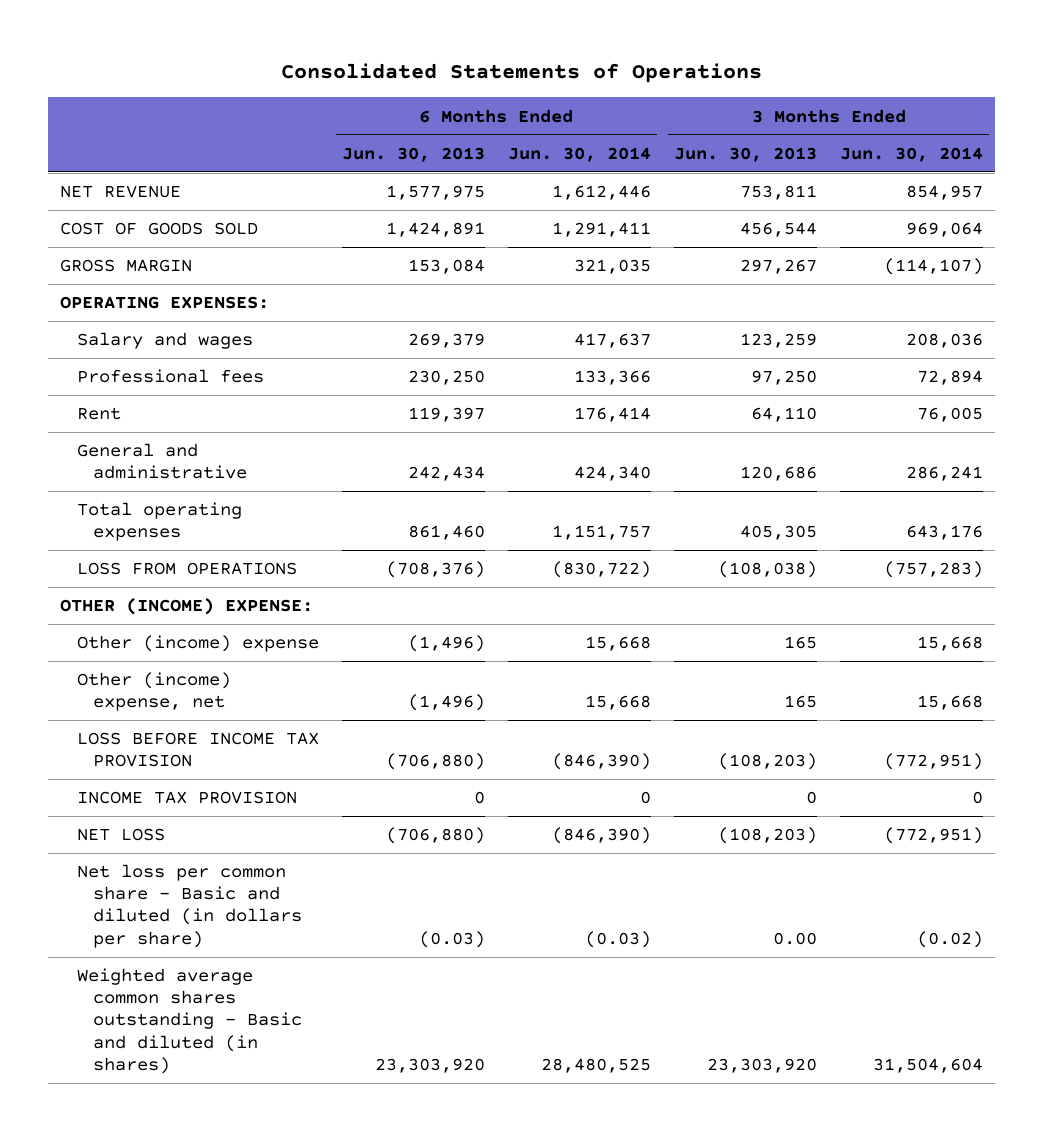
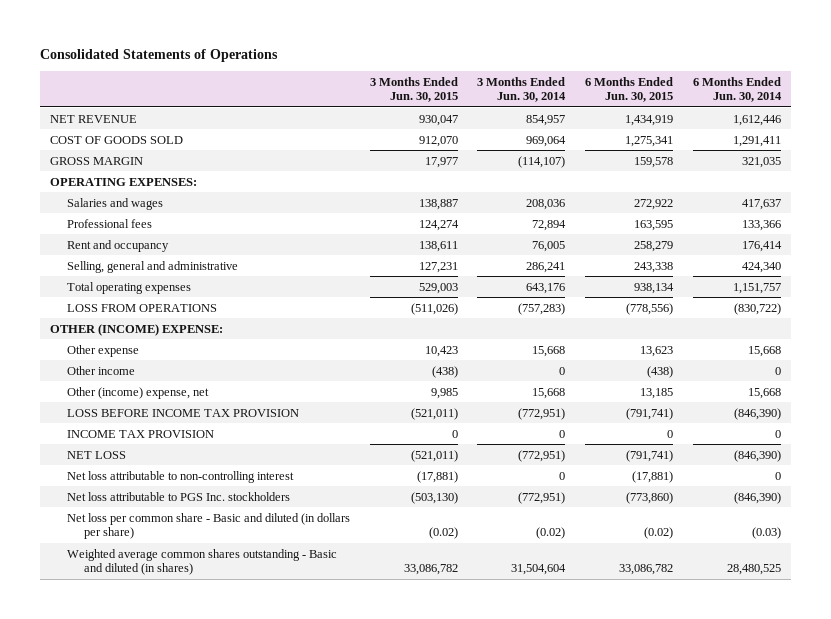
- | 6 Months Ended Jun. 30, 2013 | 6 Months Ended Jun. 30, 2014 | 3 Months Ended Jun. 30, 2013 | 3 Months Ended Jun. 30, 2014
+ | 3 Months Ended Jun. 30, 2015 | 3 Months Ended Jun. 30, 2014 | 6 Months Ended Jun. 30, 2015 | 6 Months Ended Jun. 30, 2014
- Salary and wages | 269,379 | 417,637 | 123,259 | 208,036
+ Salaries and wages | 138,887 | 208,036 | 272,922 | 417,637
- Rent | 119,397 | 176,414 | 64,110 | 76,005
- General and administrative | 242,434 | 424,340 | 120,686 | 286,241
+ Rent and occupancy | 138,611 | 76,005 | 258,279 | 176,414
+ Selling, general and administrative | 127,231 | 286,241 | 243,338 | 424,340
- Other (income) expense | (1,496) | 15,668 | 165 | 15,668
+ Other expense | 10,423 | 15,668 | 13,623 | 15,668
+ Other income | (438) | 0 | (438) | 0
+ Net loss attributable to non-controlling interest | (17,881) | 0 | (17,881) | 0
+ Net loss attributable to PGS Inc. stockholders | (503,130) | (772,951) | (773,860) | (846,390)

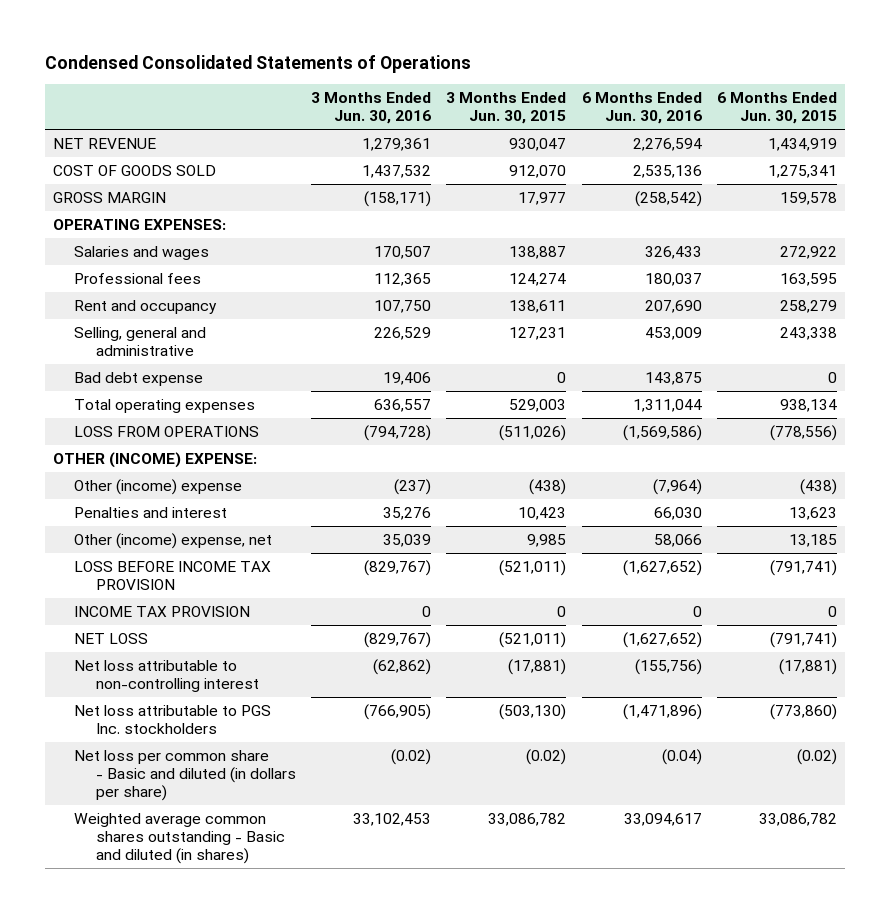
- Consolidated Statements of Operations
+ Condensed Consolidated Statements of Operations
- | 3 Months Ended Jun. 30, 2015 | 3 Months Ended Jun. 30, 2014 | 6 Months Ended Jun. 30, 2015 | 6 Months Ended Jun. 30, 2014
+ | 3 Months Ended Jun. 30, 2016 | 3 Months Ended Jun. 30, 2015 | 6 Months Ended Jun. 30, 2016 | 6 Months Ended Jun. 30, 2015
+ Bad debt expense | 19,406 | 0 | 143,875 | 0
- Other expense | 10,423 | 15,668 | 13,623 | 15,668
- Other income | (438) | 0 | (438) | 0
+ Other (income) expense | (237) | (438) | (7,964) | (438)
+ Penalties and interest | 35,276 | 10,423 | 66,030 | 13,623

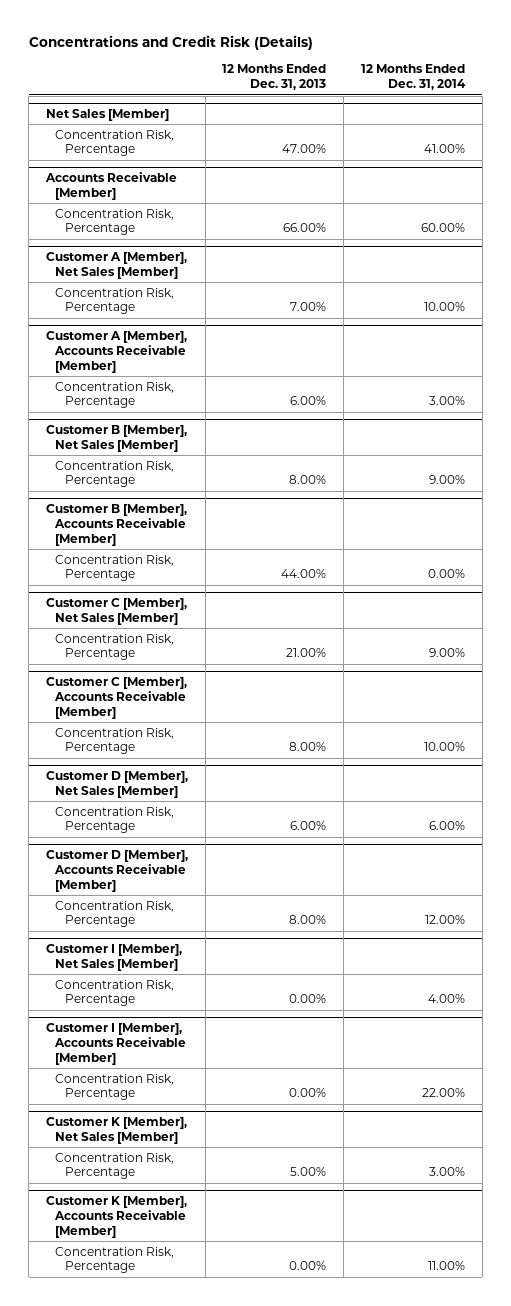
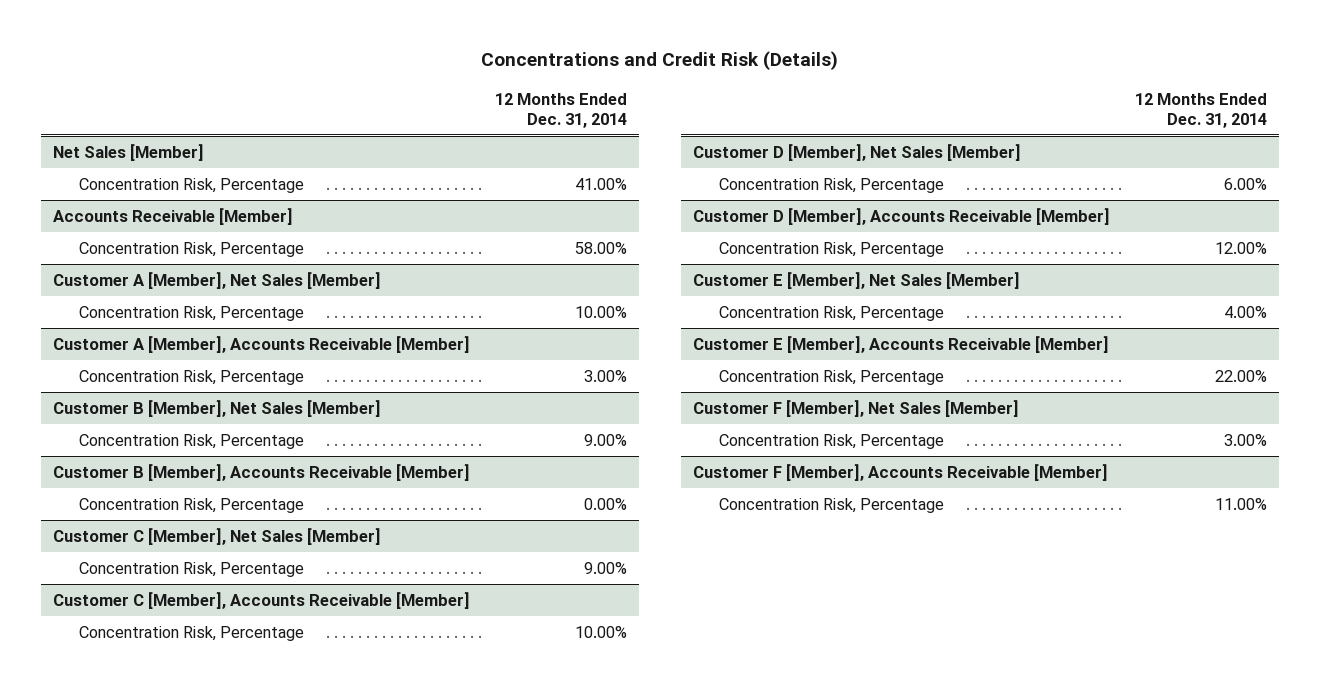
- | 12 Months Ended Dec. 31, 2013 | 12 Months Ended Dec. 31, 2014
+ | 12 Months Ended Dec. 31, 2014
@ Accounts Receivable [Member]
- Concentration Risk, Percentage | 66.00% | 60.00%
+ Concentration Risk, Percentage | 58.00%
- Customer I [Member], Net Sales [Member]
+ Customer E [Member], Net Sales [Member]
- Customer I [Member], Accounts Receivable [Member]
+ Customer E [Member], Accounts Receivable [Member]
- Customer K [Member], Net Sales [Member]
+ Customer F [Member], Net Sales [Member]
- Customer K [Member], Accounts Receivable [Member]
+ Customer F [Member], Accounts Receivable [Member]

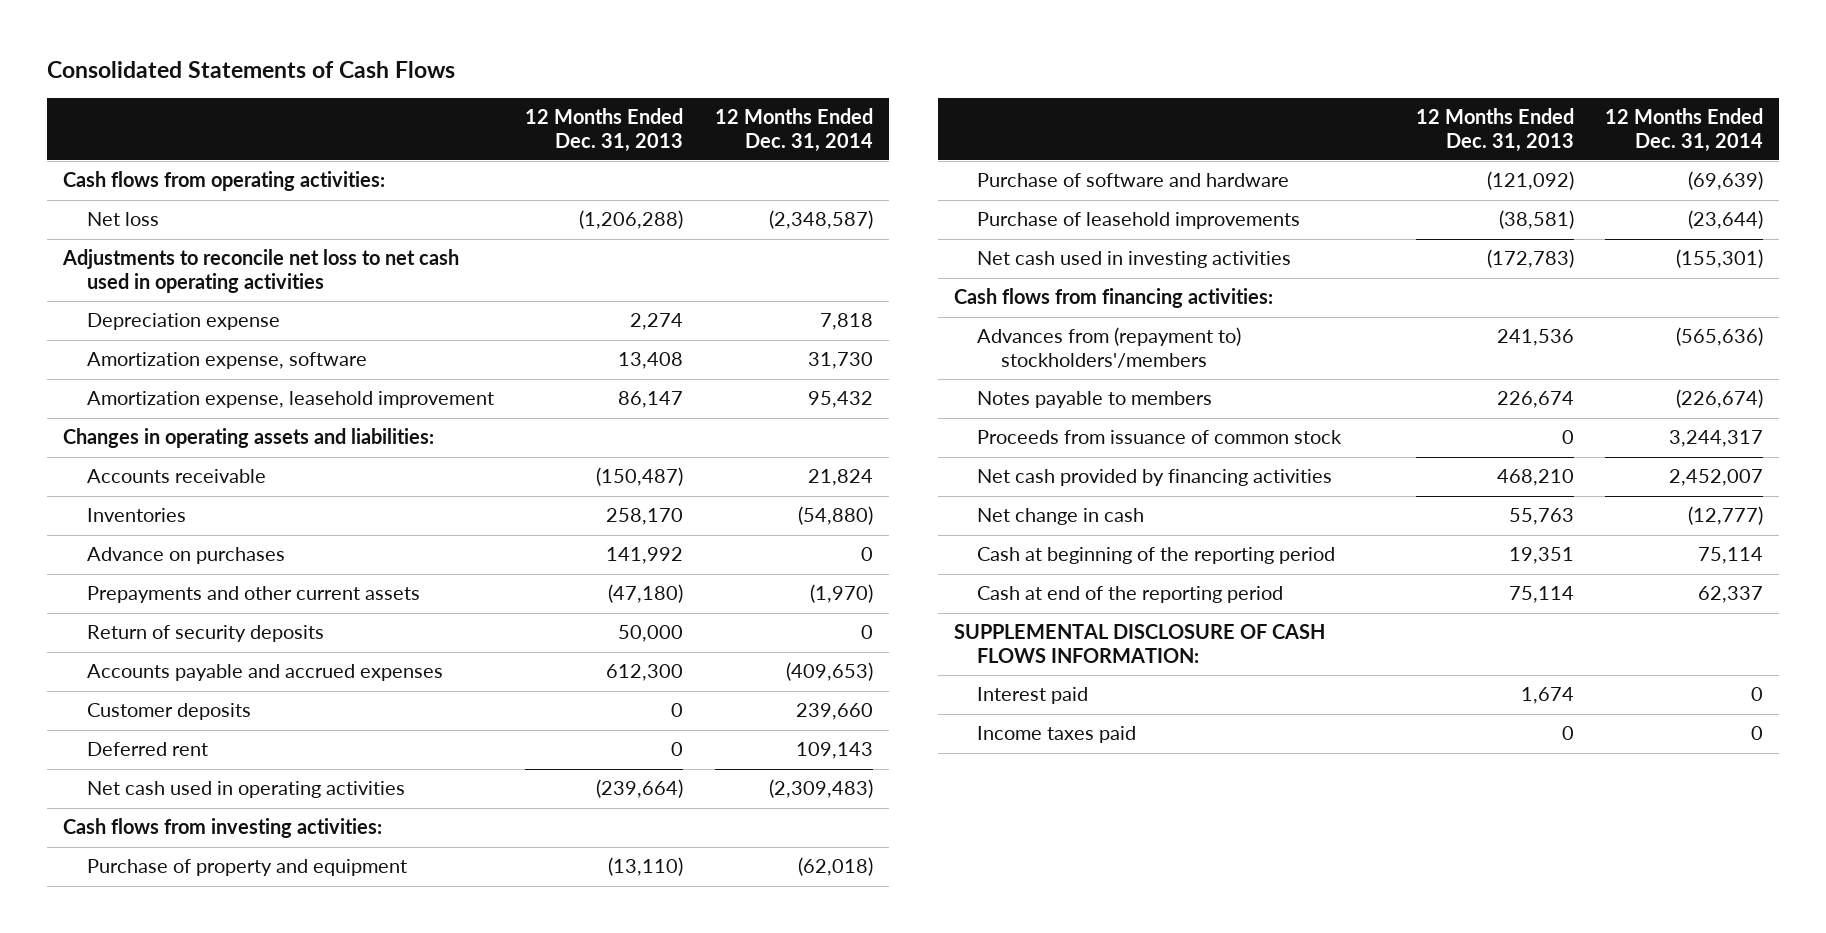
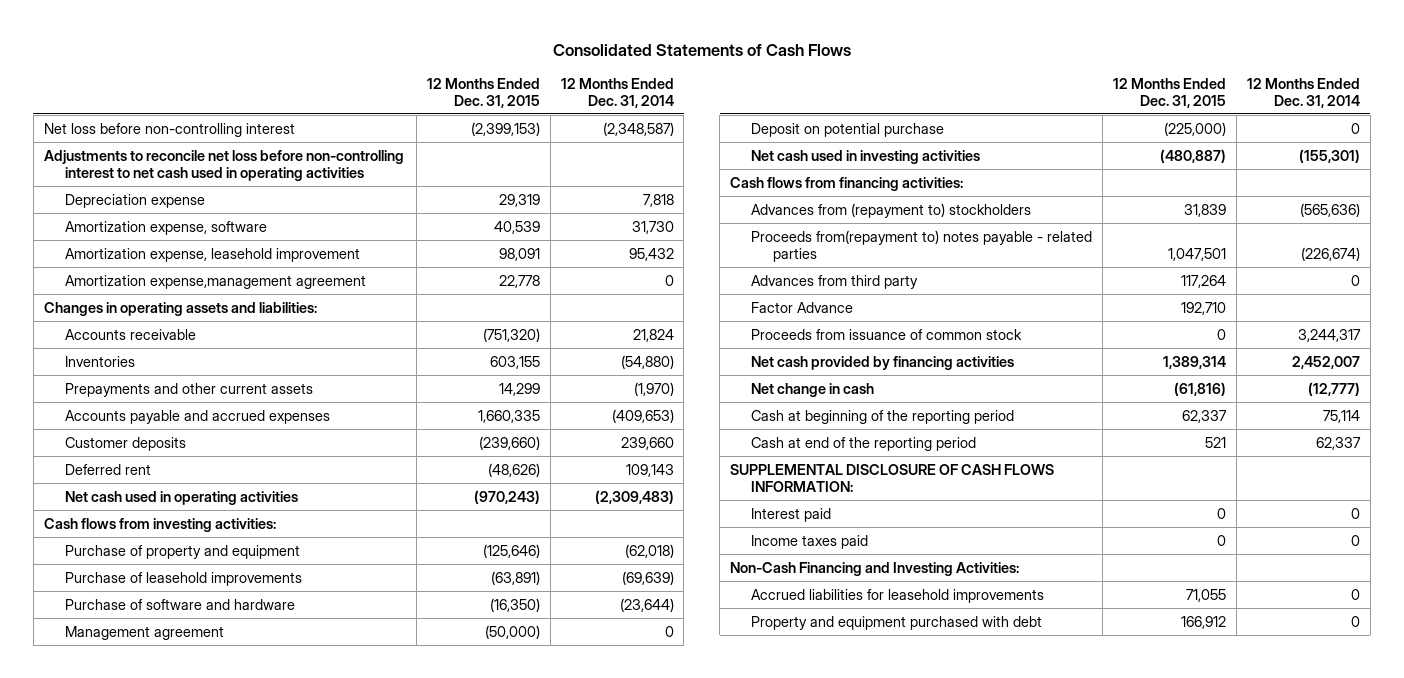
- | 12 Months Ended Dec. 31, 2013 | 12 Months Ended Dec. 31, 2014
+ | 12 Months Ended Dec. 31, 2015 | 12 Months Ended Dec. 31, 2014
- Cash flows from operating activities:
- Net loss | (1,206,288) | (2,348,587)
- Adjustments to reconcile net loss to net cash used in operating activities
+ Net loss before non-controlling interest | (2,399,153) | (2,348,587)
+ Adjustments to reconcile net loss before non-controlling interest to net cash used in operating activities
+ Amortization expense,management agreement | 22,778 | 0
- Advance on purchases | 141,992 | 0
- Return of security deposits | 50,000 | 0
- Purchase of software and hardware | (121,092) | (69,639)
- Purchase of leasehold improvements | (38,581) | (23,644)
+ Purchase of leasehold improvements | (63,891) | (69,639)
+ Purchase of software and hardware | (16,350) | (23,644)
+ Management agreement | (50,000) | 0
+ Deposit on potential purchase | (225,000) | 0
- Advances from (repayment to) stockholders'/members | 241,536 | (565,636)
- Notes payable to members | 226,674 | (226,674)
+ Advances from (repayment to) stockholders | 31,839 | (565,636)
+ Proceeds from(repayment to) notes payable - related parties | 1,047,501 | (226,674)
+ Advances from third party | 117,264 | 0
+ Factor Advance | 192,710 |
+ Non-Cash Financing and Investing Activities:
+ Accrued liabilities for leasehold improvements | 71,055 | 0
+ Property and equipment purchased with debt | 166,912 | 0

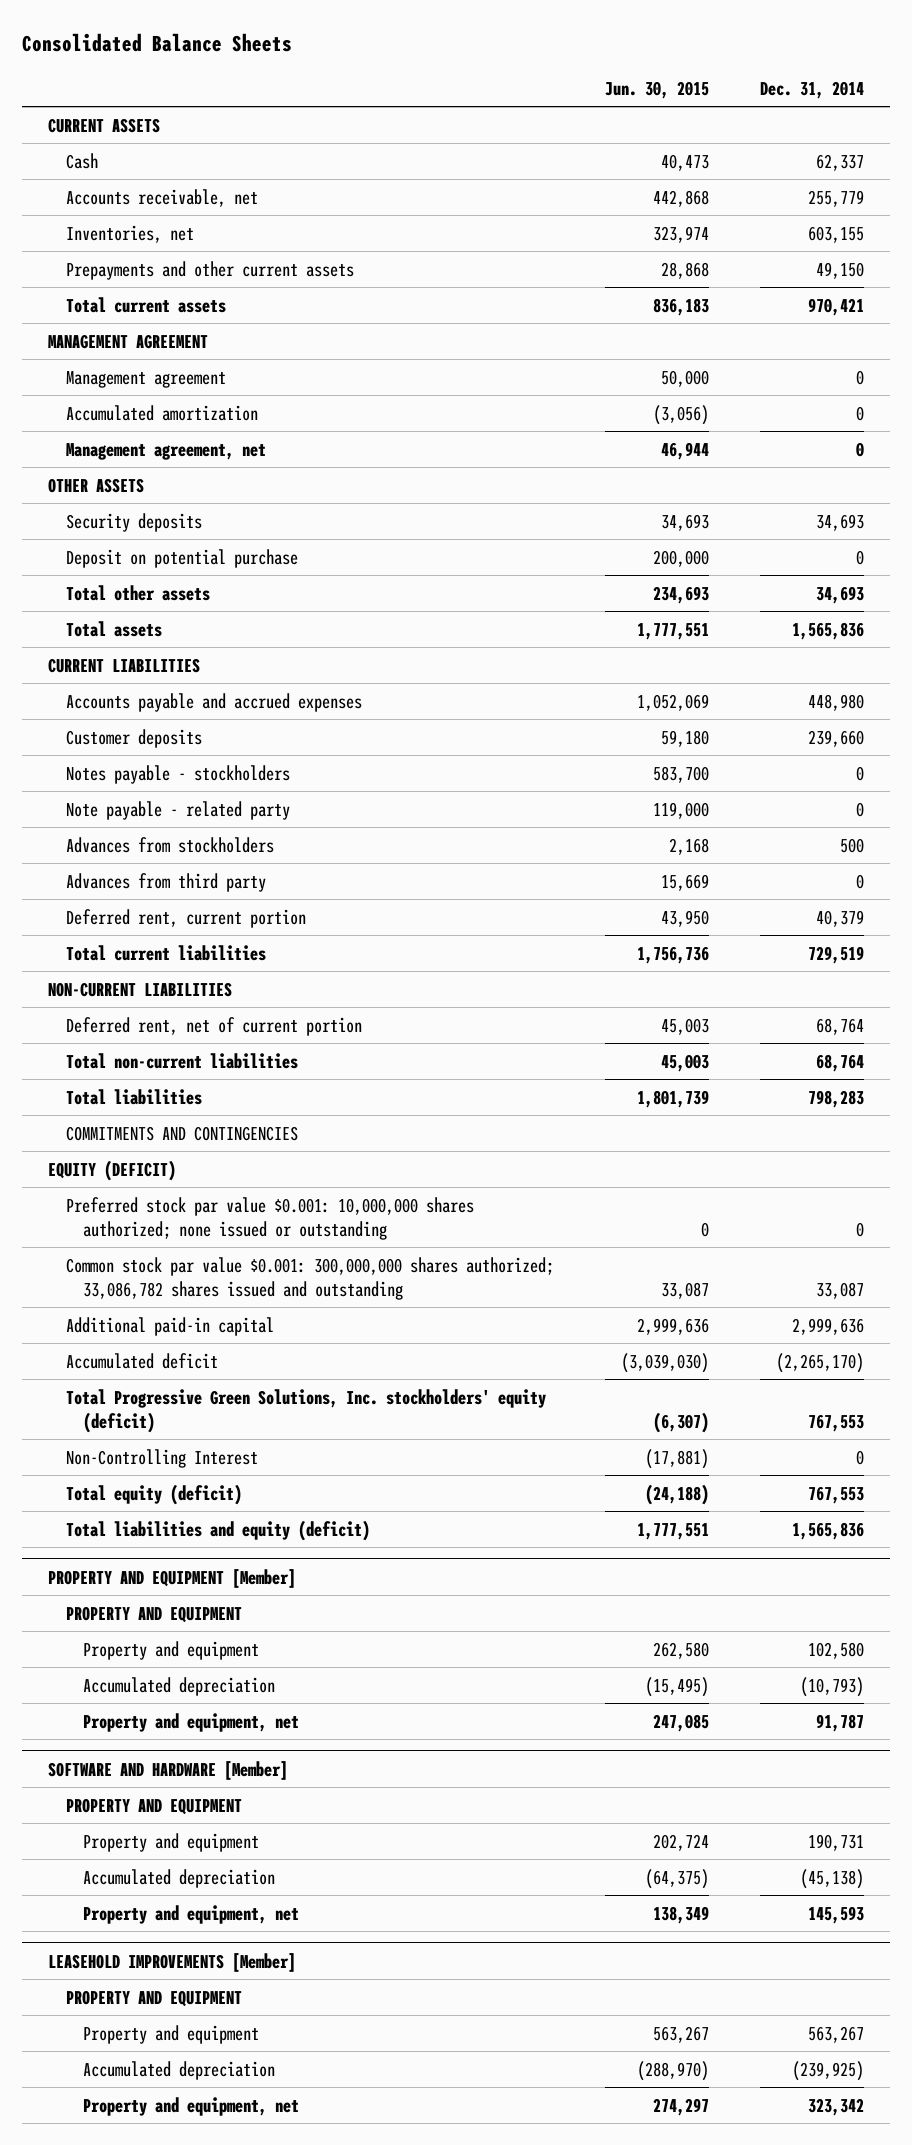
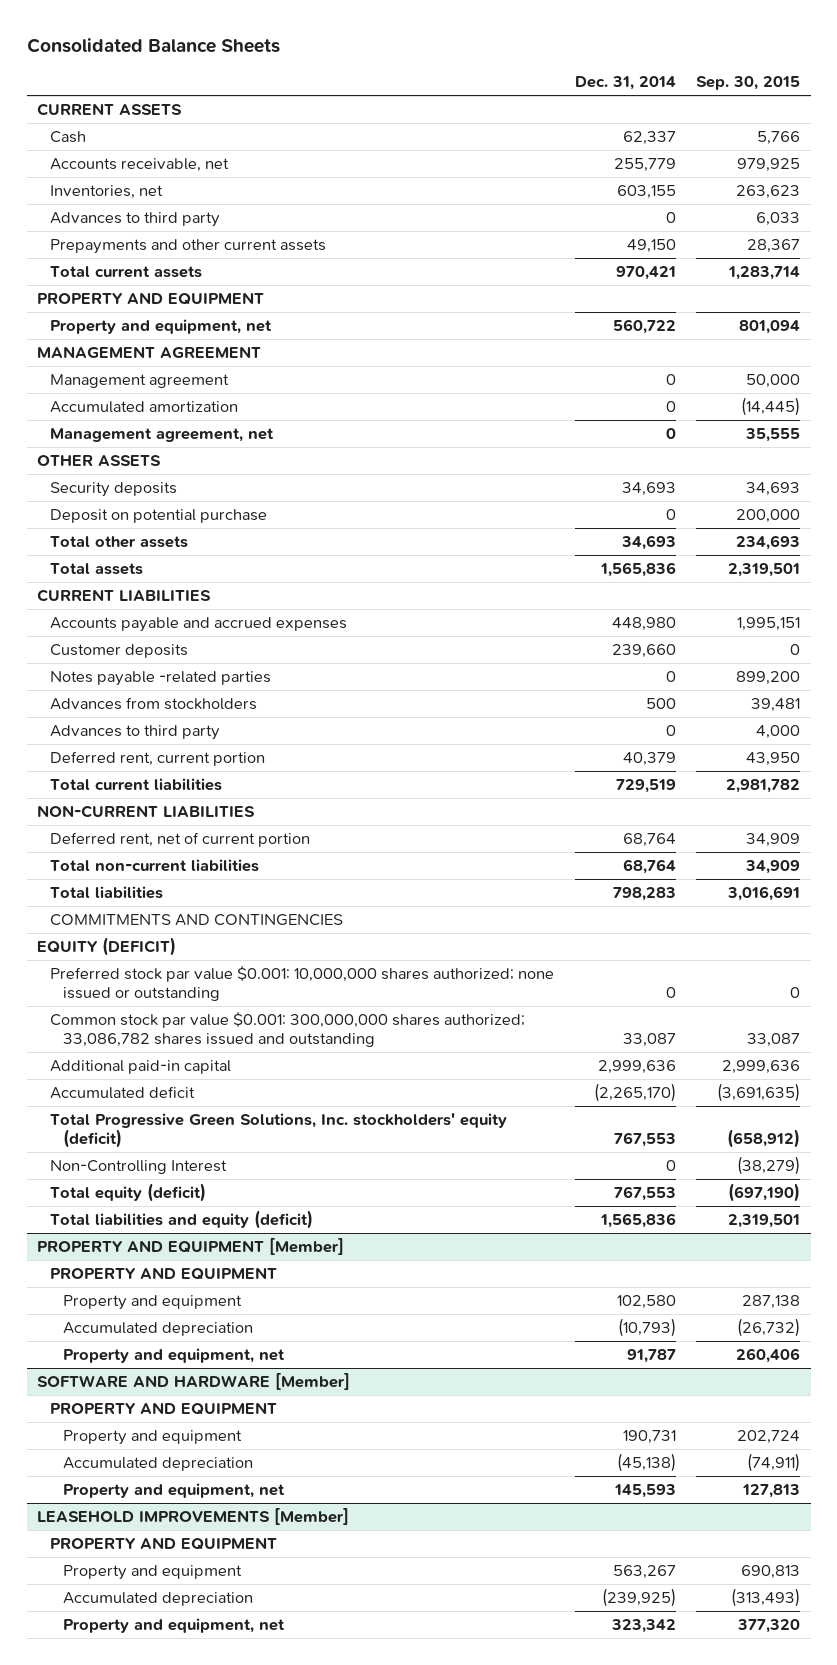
- | Jun. 30, 2015 | Dec. 31, 2014
+ | Dec. 31, 2014 | Sep. 30, 2015
+ Advances to third party | 0 | 6,033
+ PROPERTY AND EQUIPMENT
+ Property and equipment, net | 560,722 | 801,094
- Notes payable - stockholders | 583,700 | 0
- Note payable - related party | 119,000 | 0
+ Notes payable -related parties | 0 | 899,200
- Advances from third party | 15,669 | 0
+ Advances to third party | 0 | 4,000

